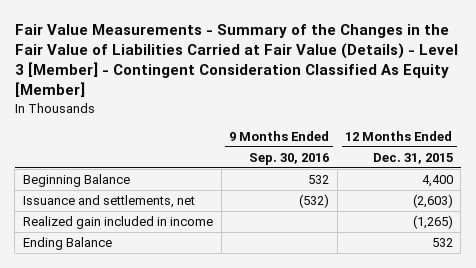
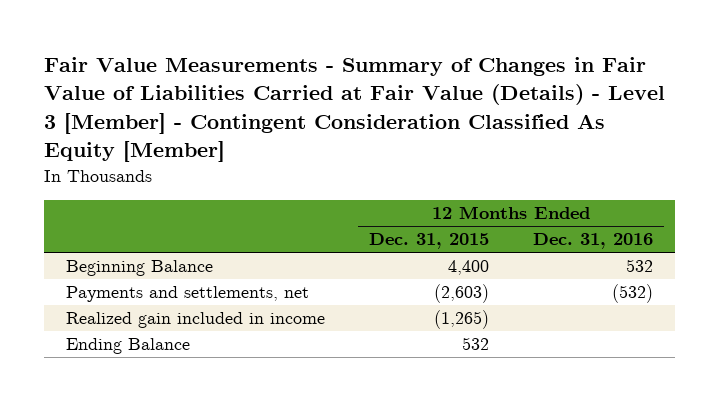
- Fair Value Measurements - Summary of the Changes in the Fair Value of Liabilities Carried at Fair Value (Details) - Level 3 [Member] - Contingent Consideration Classified As Equity [Member]
+ Fair Value Measurements - Summary of Changes in Fair Value of Liabilities Carried at Fair Value (Details) - Level 3 [Member] - Contingent Consideration Classified As Equity [Member]
- | 9 Months Ended Sep. 30, 2016 | 12 Months Ended Dec. 31, 2015
+ | 12 Months Ended Dec. 31, 2015 | 12 Months Ended Dec. 31, 2016
- Issuance and settlements, net | (532) | (2,603)
+ Payments and settlements, net | (2,603) | (532)

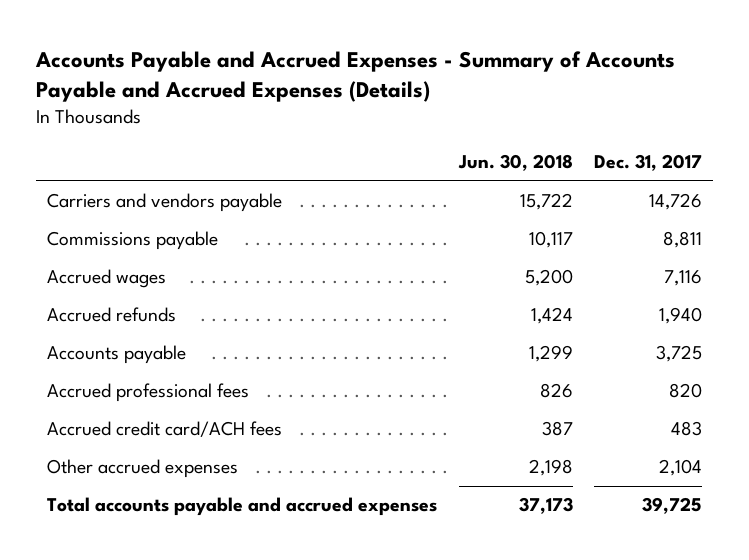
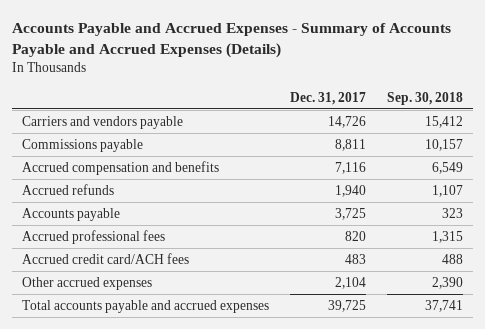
- | Jun. 30, 2018 | Dec. 31, 2017
+ | Dec. 31, 2017 | Sep. 30, 2018
- Accrued wages | 5,200 | 7,116
+ Accrued compensation and benefits | 7,116 | 6,549

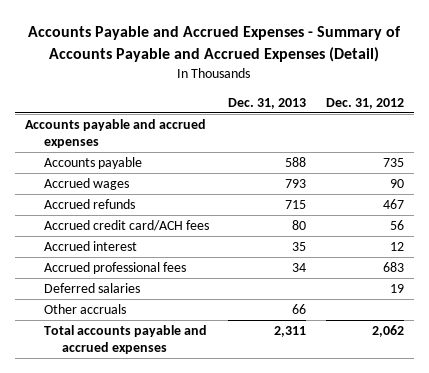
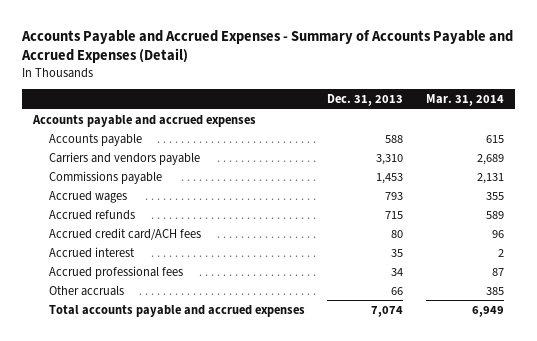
- | Dec. 31, 2013 | Dec. 31, 2012
+ | Dec. 31, 2013 | Mar. 31, 2014
+ Carriers and vendors payable | 3,310 | 2,689
+ Commissions payable | 1,453 | 2,131
- Deferred salaries | | 19
- Total accounts payable and accrued expenses | 2,311 | 2,062
+ Total accounts payable and accrued expenses | 7,074 | 6,949

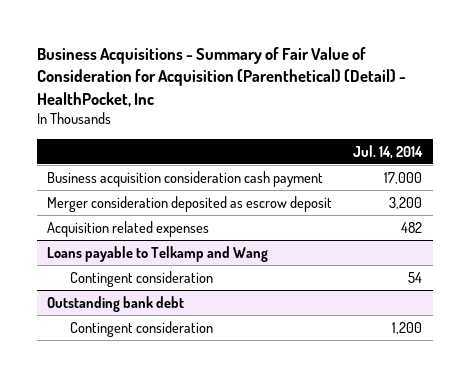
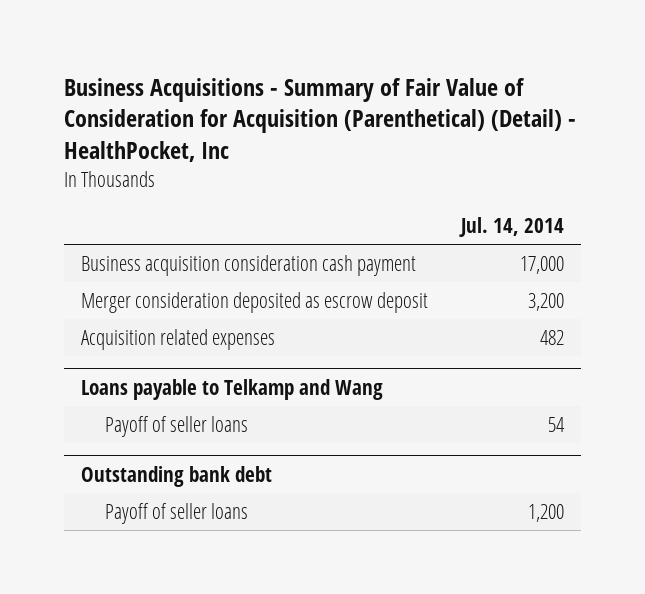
@ Loans payable to Telkamp and Wang
- Contingent consideration | 54
+ Payoff of seller loans | 54
@ Outstanding bank debt
- Contingent consideration | 1,200
+ Payoff of seller loans | 1,200

